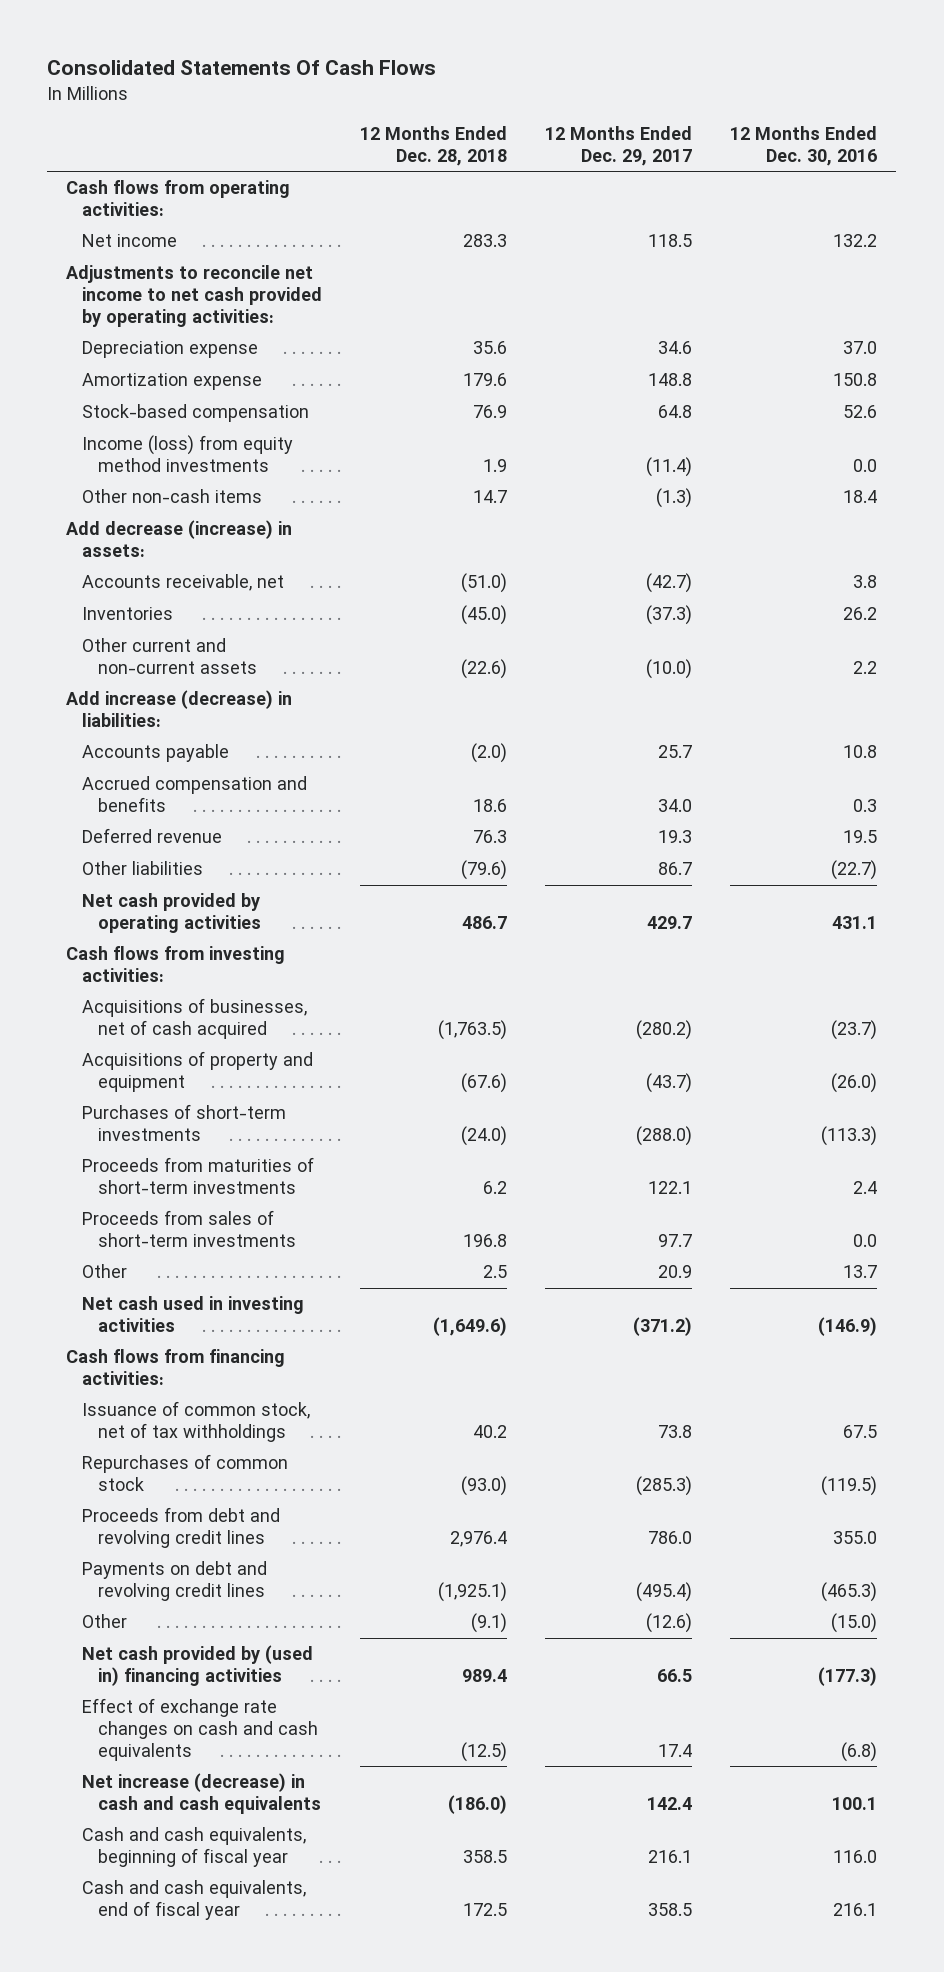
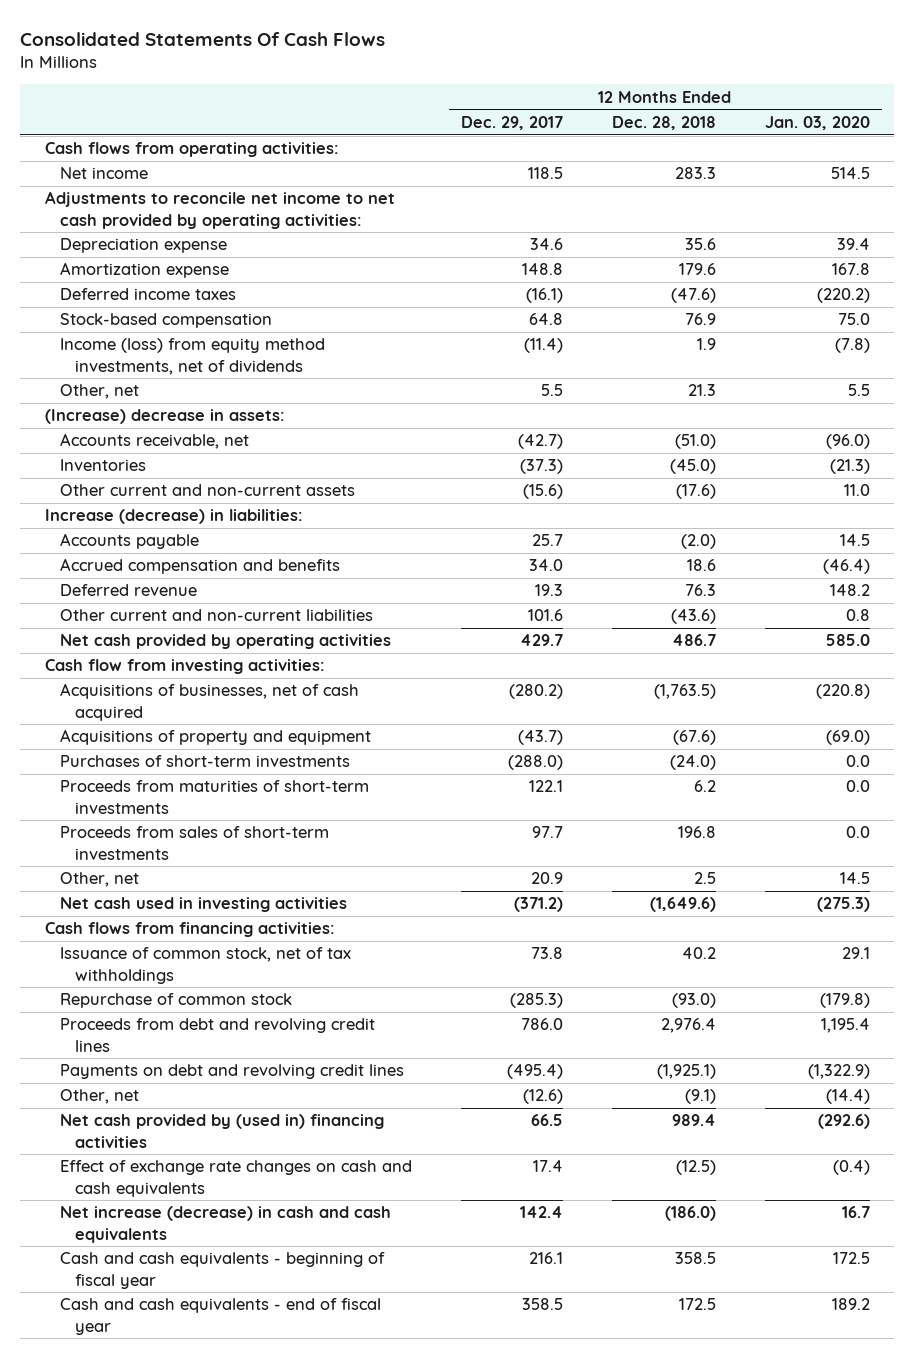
- | 12 Months Ended Dec. 28, 2018 | 12 Months Ended Dec. 29, 2017 | 12 Months Ended Dec. 30, 2016
+ | 12 Months Ended Dec. 29, 2017 | 12 Months Ended Dec. 28, 2018 | 12 Months Ended Jan. 03, 2020
+ Deferred income taxes | (16.1) | (47.6) | (220.2)
- Income (loss) from equity method investments | 1.9 | (11.4) | 0.0
- Other non-cash items | 14.7 | (1.3) | 18.4
- Add decrease (increase) in assets:
+ Income (loss) from equity method investments, net of dividends | (11.4) | 1.9 | (7.8)
+ Other, net | 5.5 | 21.3 | 5.5
+ (Increase) decrease in assets:
- Other current and non-current assets | (22.6) | (10.0) | 2.2
- Add increase (decrease) in liabilities:
+ Other current and non-current assets | (15.6) | (17.6) | 11.0
+ Increase (decrease) in liabilities:
- Other liabilities | (79.6) | 86.7 | (22.7)
+ Other current and non-current liabilities | 101.6 | (43.6) | 0.8
- Cash flows from investing activities:
+ Cash flow from investing activities:
- Other | 2.5 | 20.9 | 13.7
+ Other, net | 20.9 | 2.5 | 14.5
- Repurchases of common stock | (93.0) | (285.3) | (119.5)
+ Repurchase of common stock | (285.3) | (93.0) | (179.8)
- Other | (9.1) | (12.6) | (15.0)
+ Other, net | (12.6) | (9.1) | (14.4)
- Cash and cash equivalents, beginning of fiscal year | 358.5 | 216.1 | 116.0
- Cash and cash equivalents, end of fiscal year | 172.5 | 358.5 | 216.1
+ Cash and cash equivalents - beginning of fiscal year | 216.1 | 358.5 | 172.5
+ Cash and cash equivalents - end of fiscal year | 358.5 | 172.5 | 189.2

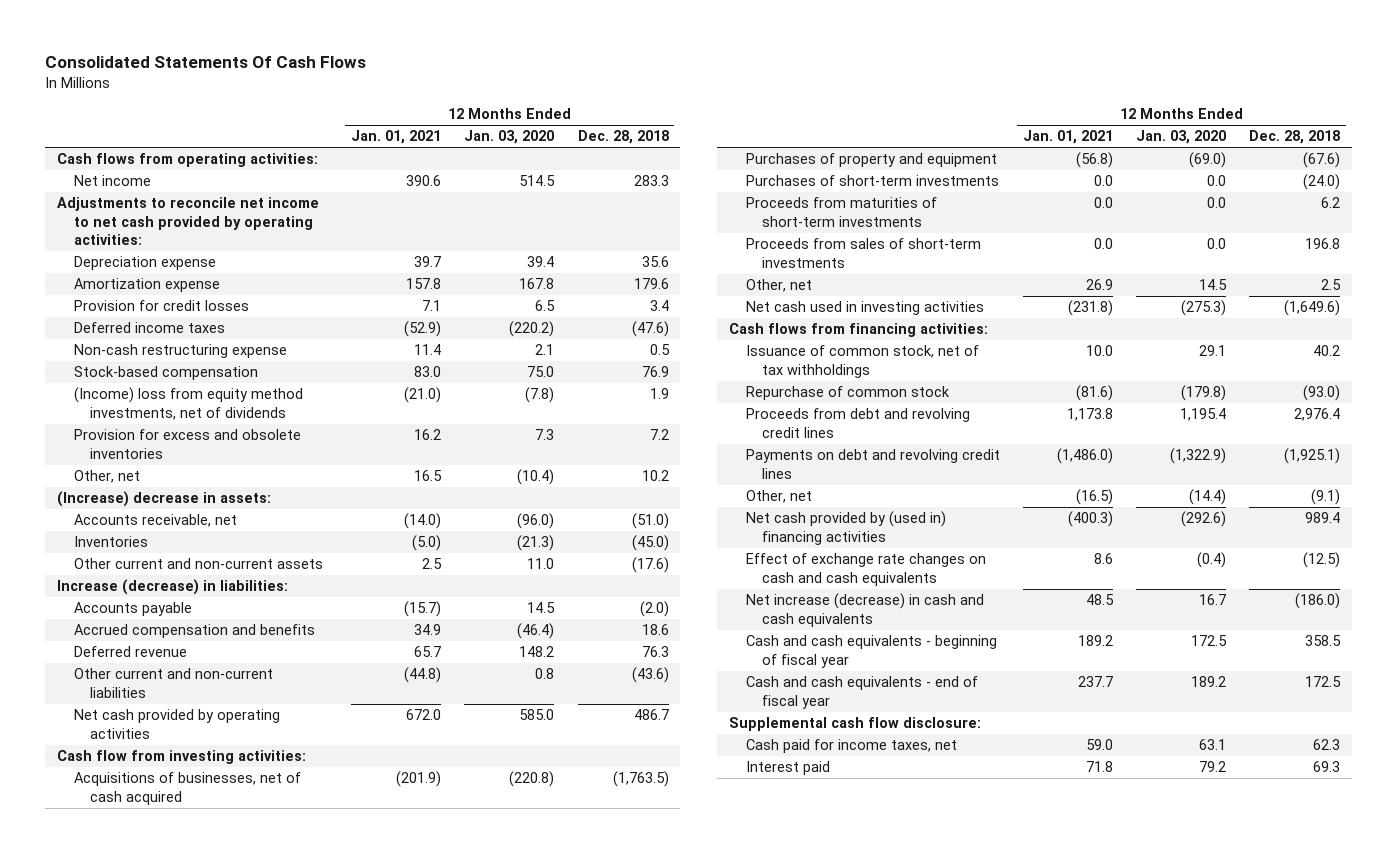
- | 12 Months Ended Dec. 29, 2017 | 12 Months Ended Dec. 28, 2018 | 12 Months Ended Jan. 03, 2020
+ | 12 Months Ended Jan. 01, 2021 | 12 Months Ended Jan. 03, 2020 | 12 Months Ended Dec. 28, 2018
+ Provision for credit losses | 7.1 | 6.5 | 3.4
+ Non-cash restructuring expense | 11.4 | 2.1 | 0.5
- Income (loss) from equity method investments, net of dividends | (11.4) | 1.9 | (7.8)
- Other, net | 5.5 | 21.3 | 5.5
+ (Income) loss from equity method investments, net of dividends | (21.0) | (7.8) | 1.9
+ Provision for excess and obsolete inventories | 16.2 | 7.3 | 7.2
+ Other, net | 16.5 | (10.4) | 10.2
- Acquisitions of property and equipment | (43.7) | (67.6) | (69.0)
+ Purchases of property and equipment | (56.8) | (69.0) | (67.6)
+ Supplemental cash flow disclosure:
+ Cash paid for income taxes, net | 59.0 | 63.1 | 62.3
+ Interest paid | 71.8 | 79.2 | 69.3

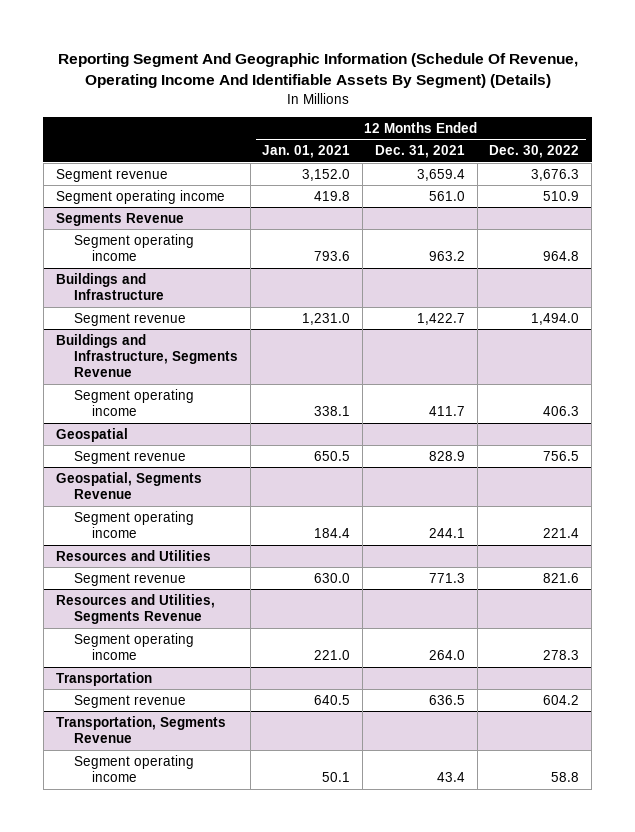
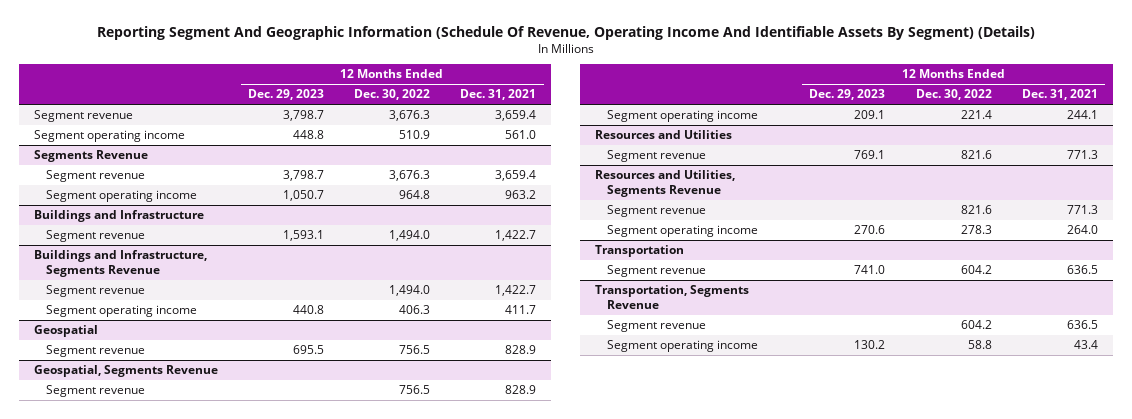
- | 12 Months Ended Jan. 01, 2021 | 12 Months Ended Dec. 31, 2021 | 12 Months Ended Dec. 30, 2022
+ | 12 Months Ended Dec. 29, 2023 | 12 Months Ended Dec. 30, 2022 | 12 Months Ended Dec. 31, 2021
@ Segments Revenue
+ Segment revenue | 3,798.7 | 3,676.3 | 3,659.4
@ Buildings and Infrastructure, Segments Revenue
+ Segment revenue | | 1,494.0 | 1,422.7
@ Geospatial, Segments Revenue
+ Segment revenue | | 756.5 | 828.9
@ Resources and Utilities, Segments Revenue
+ Segment revenue | | 821.6 | 771.3
@ Transportation, Segments Revenue
+ Segment revenue | | 604.2 | 636.5

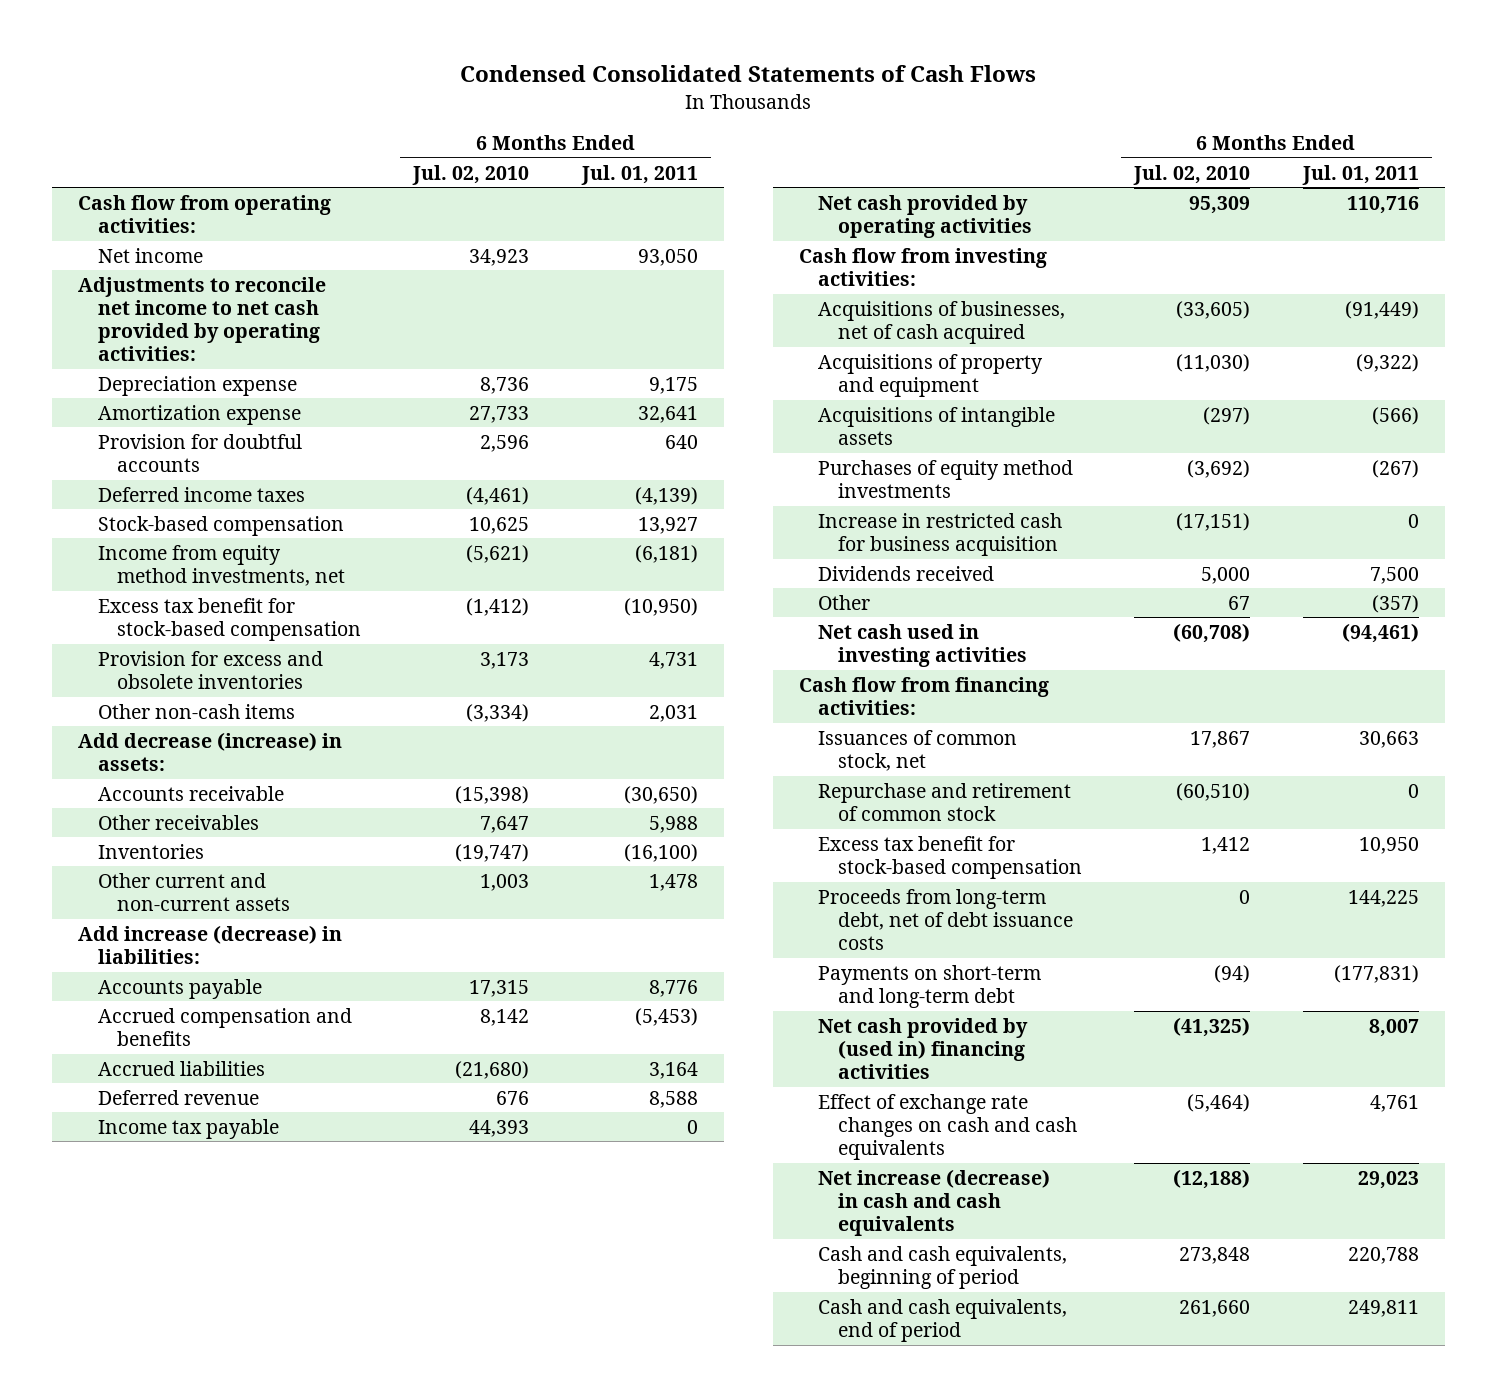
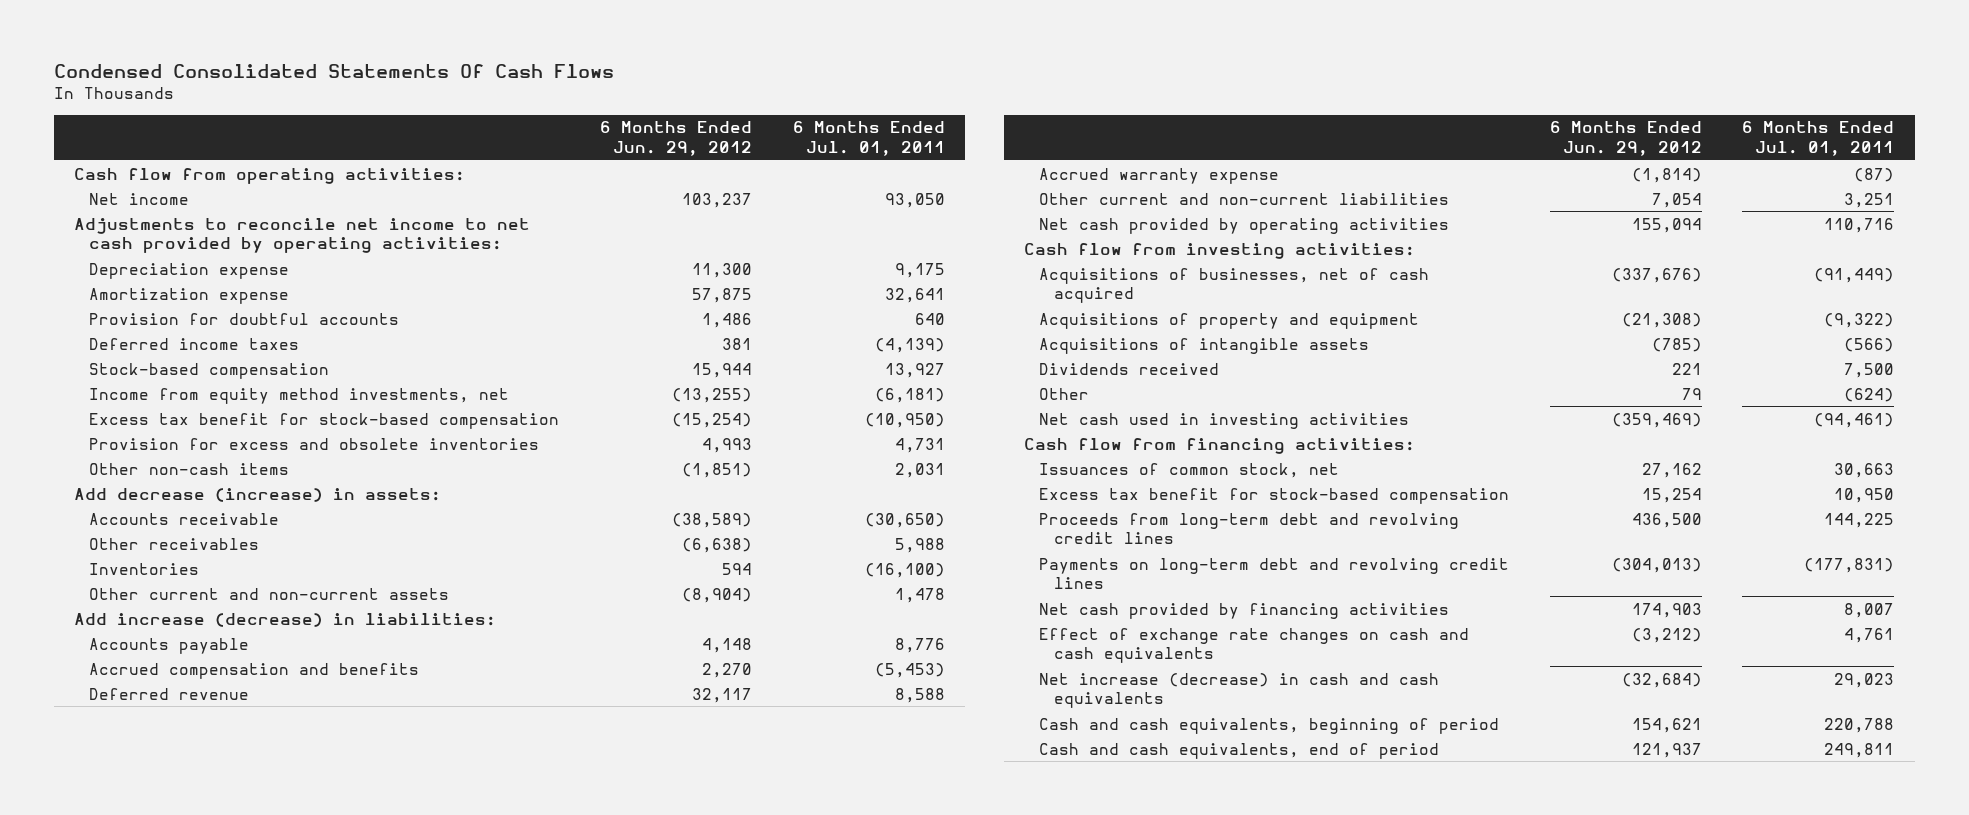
- Condensed Consolidated Statements of Cash Flows
+ Condensed Consolidated Statements Of Cash Flows
- | 6 Months Ended Jul. 02, 2010 | 6 Months Ended Jul. 01, 2011
+ | 6 Months Ended Jun. 29, 2012 | 6 Months Ended Jul. 01, 2011
- Accrued liabilities | (21,680) | 3,164
- Income tax payable | 44,393 | 0
+ Accrued warranty expense | (1,814) | (87)
+ Other current and non-current liabilities | 7,054 | 3,251
- Purchases of equity method investments | (3,692) | (267)
- Increase in restricted cash for business acquisition | (17,151) | 0
- Other | 67 | (357)
+ Other | 79 | (624)
- Repurchase and retirement of common stock | (60,510) | 0
- Proceeds from long-term debt, net of debt issuance costs | 0 | 144,225
- Payments on short-term and long-term debt | (94) | (177,831)
- Net cash provided by (used in) financing activities | (41,325) | 8,007
+ Proceeds from long-term debt and revolving credit lines | 436,500 | 144,225
+ Payments on long-term debt and revolving credit lines | (304,013) | (177,831)
+ Net cash provided by financing activities | 174,903 | 8,007

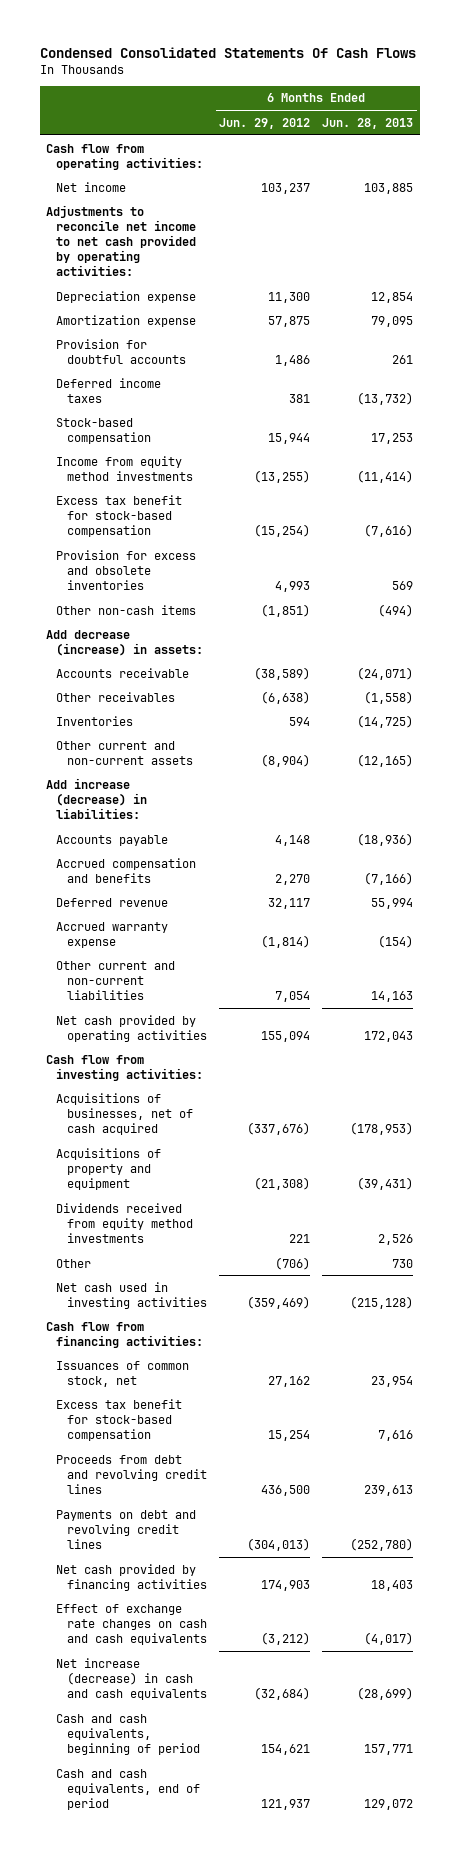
- | 6 Months Ended Jun. 29, 2012 | 6 Months Ended Jul. 01, 2011
+ | 6 Months Ended Jun. 29, 2012 | 6 Months Ended Jun. 28, 2013
- Income from equity method investments, net | (13,255) | (6,181)
+ Income from equity method investments | (13,255) | (11,414)
- Acquisitions of intangible assets | (785) | (566)
- Dividends received | 221 | 7,500
- Other | 79 | (624)
+ Dividends received from equity method investments | 221 | 2,526
+ Other | (706) | 730
- Proceeds from long-term debt and revolving credit lines | 436,500 | 144,225
- Payments on long-term debt and revolving credit lines | (304,013) | (177,831)
+ Proceeds from debt and revolving credit lines | 436,500 | 239,613
+ Payments on debt and revolving credit lines | (304,013) | (252,780)

